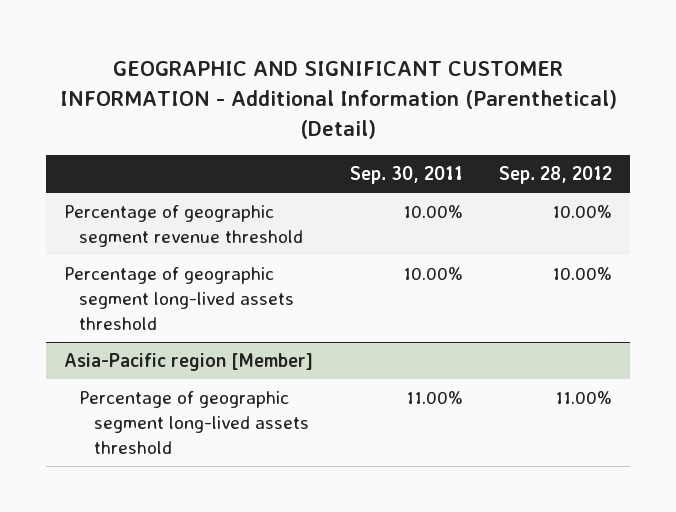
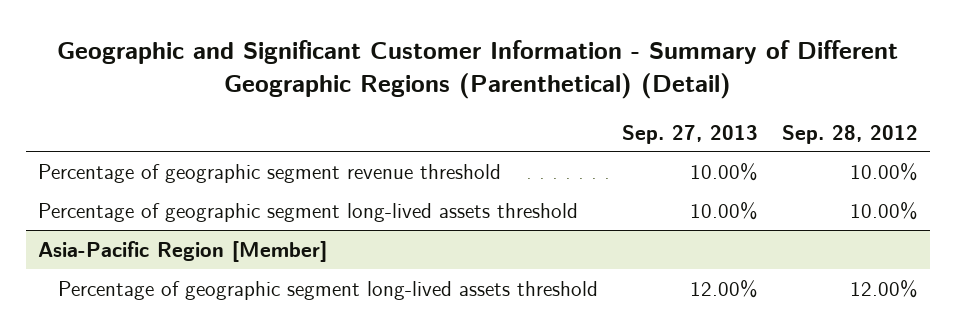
- GEOGRAPHIC AND SIGNIFICANT CUSTOMER INFORMATION - Additional Information (Parenthetical) (Detail)
+ Geographic and Significant Customer Information - Summary of Different Geographic Regions (Parenthetical) (Detail)
- | Sep. 30, 2011 | Sep. 28, 2012
+ | Sep. 27, 2013 | Sep. 28, 2012
- Asia-Pacific region [Member]
- Percentage of geographic segment long-lived assets threshold | 11.00% | 11.00%
+ Asia-Pacific Region [Member]
+ Percentage of geographic segment long-lived assets threshold | 12.00% | 12.00%

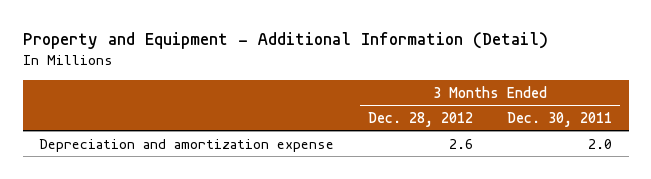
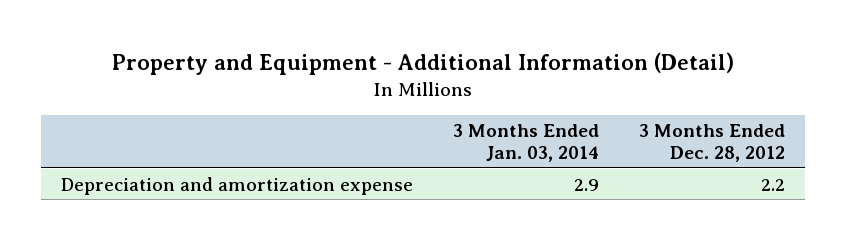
- | 3 Months Ended Dec. 28, 2012 | 3 Months Ended Dec. 30, 2011
+ | 3 Months Ended Jan. 03, 2014 | 3 Months Ended Dec. 28, 2012
- Depreciation and amortization expense | 2.6 | 2.0
+ Depreciation and amortization expense | 2.9 | 2.2

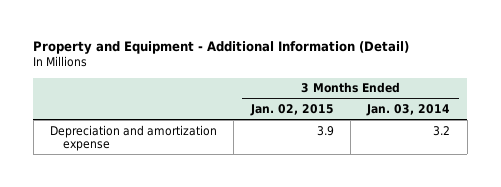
- | 3 Months Ended Jan. 03, 2014 | 3 Months Ended Dec. 28, 2012
+ | 3 Months Ended Jan. 02, 2015 | 3 Months Ended Jan. 03, 2014
- Depreciation and amortization expense | 2.9 | 2.2
+ Depreciation and amortization expense | 3.9 | 3.2

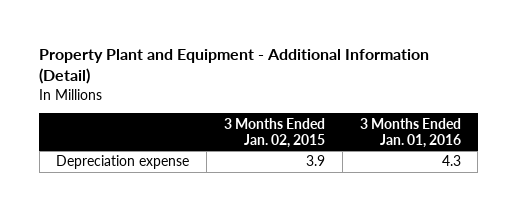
- Property and Equipment - Additional Information (Detail)
+ Property Plant and Equipment - Additional Information (Detail)
- | 3 Months Ended Jan. 02, 2015 | 3 Months Ended Jan. 03, 2014
+ | 3 Months Ended Jan. 02, 2015 | 3 Months Ended Jan. 01, 2016
- Depreciation and amortization expense | 3.9 | 3.2
+ Depreciation expense | 3.9 | 4.3

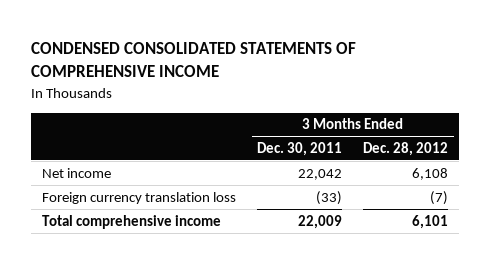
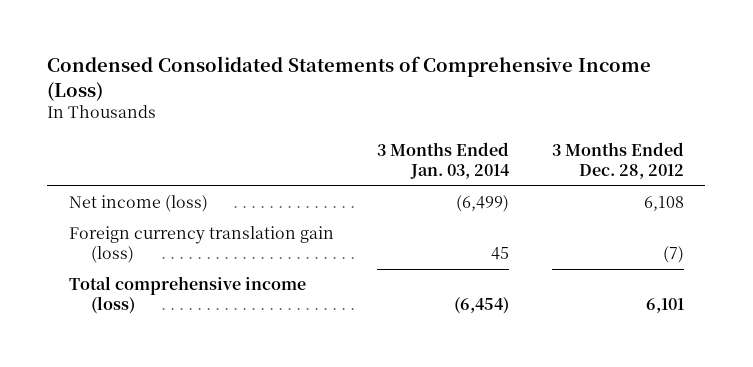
- CONDENSED CONSOLIDATED STATEMENTS OF COMPREHENSIVE INCOME
+ Condensed Consolidated Statements of Comprehensive Income (Loss)
- | 3 Months Ended Dec. 30, 2011 | 3 Months Ended Dec. 28, 2012
+ | 3 Months Ended Jan. 03, 2014 | 3 Months Ended Dec. 28, 2012
- Net income | 22,042 | 6,108
- Foreign currency translation loss | (33) | (7)
- Total comprehensive income | 22,009 | 6,101
+ Net income (loss) | (6,499) | 6,108
+ Foreign currency translation gain (loss) | 45 | (7)
+ Total comprehensive income (loss) | (6,454) | 6,101

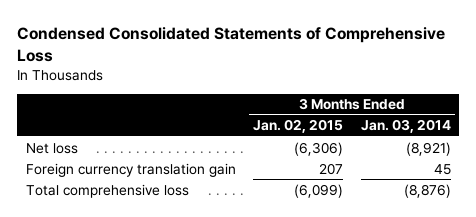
- Condensed Consolidated Statements of Comprehensive Income (Loss)
+ Condensed Consolidated Statements of Comprehensive Loss
- | 3 Months Ended Jan. 03, 2014 | 3 Months Ended Dec. 28, 2012
+ | 3 Months Ended Jan. 02, 2015 | 3 Months Ended Jan. 03, 2014
- Net income (loss) | (6,499) | 6,108
- Foreign currency translation gain (loss) | 45 | (7)
- Total comprehensive income (loss) | (6,454) | 6,101
+ Net loss | (6,306) | (8,921)
+ Foreign currency translation gain | 207 | 45
+ Total comprehensive loss | (6,099) | (8,876)

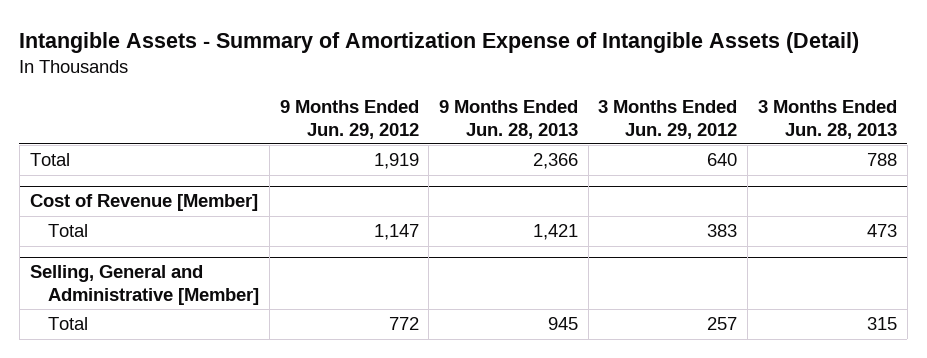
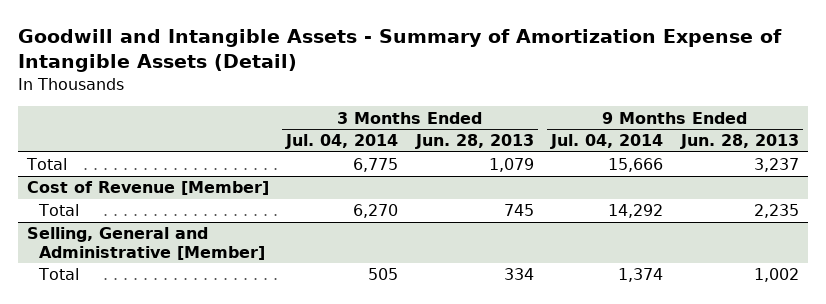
- Intangible Assets - Summary of Amortization Expense of Intangible Assets (Detail)
+ Goodwill and Intangible Assets - Summary of Amortization Expense of Intangible Assets (Detail)
- | 9 Months Ended Jun. 29, 2012 | 9 Months Ended Jun. 28, 2013 | 3 Months Ended Jun. 29, 2012 | 3 Months Ended Jun. 28, 2013
+ | 3 Months Ended Jul. 04, 2014 | 3 Months Ended Jun. 28, 2013 | 9 Months Ended Jul. 04, 2014 | 9 Months Ended Jun. 28, 2013
- Total | 1,919 | 2,366 | 640 | 788
+ Total | 6,775 | 1,079 | 15,666 | 3,237
@ Cost of Revenue [Member]
- Total | 1,147 | 1,421 | 383 | 473
+ Total | 6,270 | 745 | 14,292 | 2,235
@ Selling, General and Administrative [Member]
- Total | 772 | 945 | 257 | 315
+ Total | 505 | 334 | 1,374 | 1,002

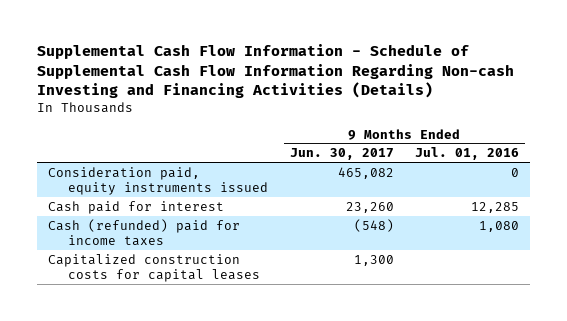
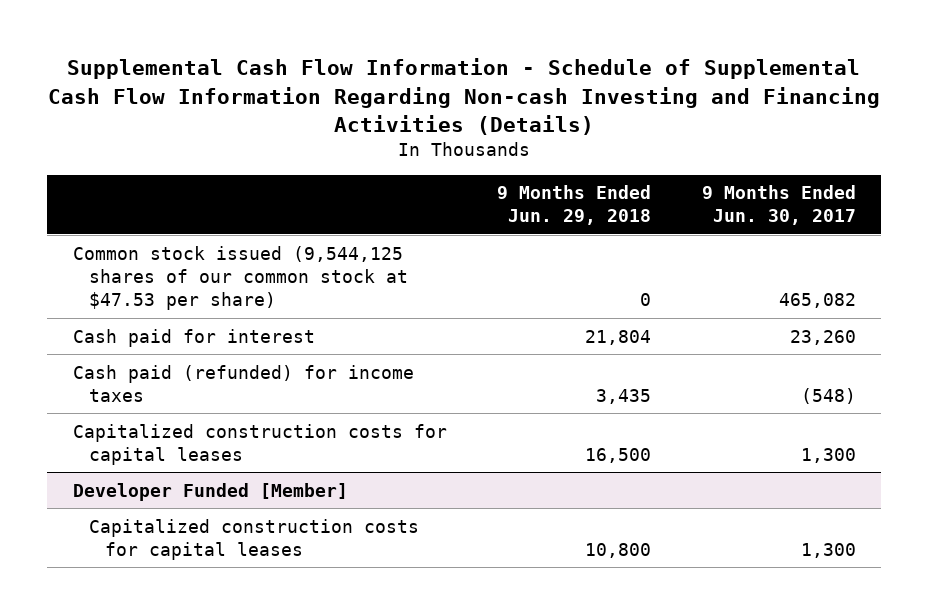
- | 9 Months Ended Jun. 30, 2017 | 9 Months Ended Jul. 01, 2016
+ | 9 Months Ended Jun. 29, 2018 | 9 Months Ended Jun. 30, 2017
- Consideration paid, equity instruments issued | 465,082 | 0
+ Common stock issued (9,544,125 shares of our common stock at $47.53 per share) | 0 | 465,082
- Cash (refunded) paid for income taxes | (548) | 1,080
+ Cash paid (refunded) for income taxes | 3,435 | (548)
+ Developer Funded [Member]
+ Capitalized construction costs for capital leases | 10,800 | 1,300

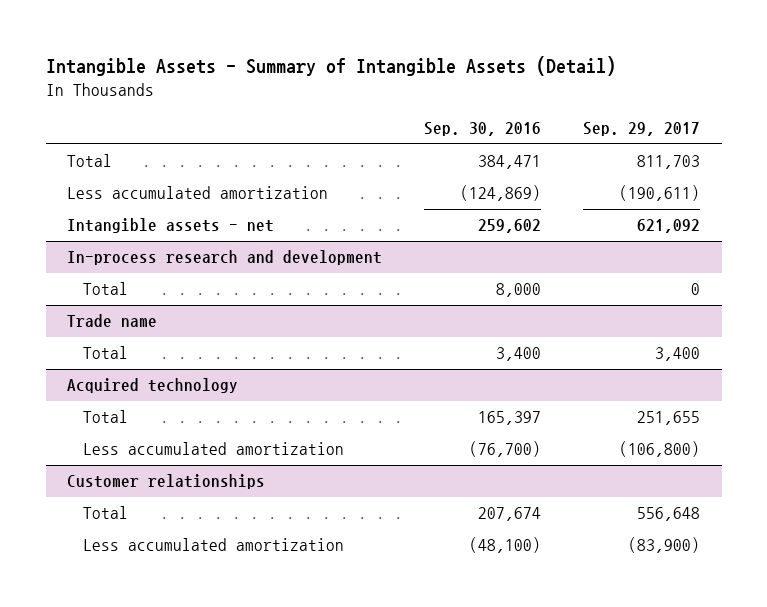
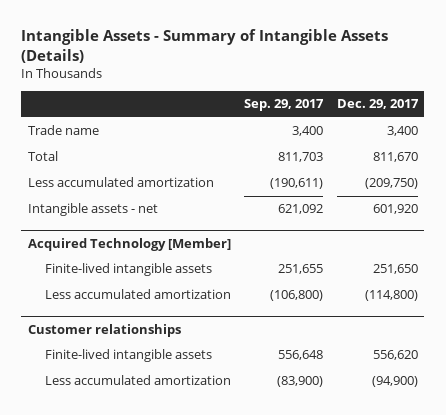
- Intangible Assets - Summary of Intangible Assets (Detail)
+ Intangible Assets - Summary of Intangible Assets (Details)
- | Sep. 30, 2016 | Sep. 29, 2017
+ | Sep. 29, 2017 | Dec. 29, 2017
+ Trade name | 3,400 | 3,400
- In-process research and development
- Total | 8,000 | 0
- Trade name
- Total | 3,400 | 3,400
- Acquired technology
- Total | 165,397 | 251,655
+ Acquired Technology [Member]
+ Finite-lived intangible assets | 251,655 | 251,650
@ Customer relationships
- Total | 207,674 | 556,648
+ Finite-lived intangible assets | 556,648 | 556,620

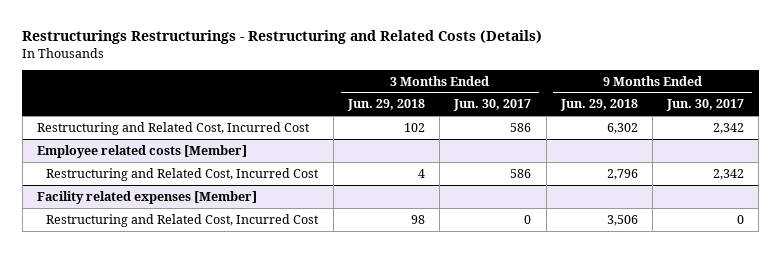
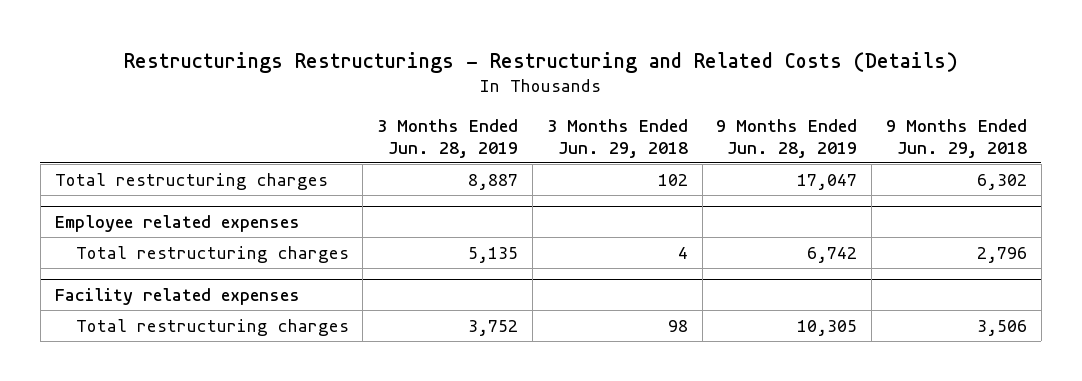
- | 3 Months Ended Jun. 29, 2018 | 3 Months Ended Jun. 30, 2017 | 9 Months Ended Jun. 29, 2018 | 9 Months Ended Jun. 30, 2017
+ | 3 Months Ended Jun. 28, 2019 | 3 Months Ended Jun. 29, 2018 | 9 Months Ended Jun. 28, 2019 | 9 Months Ended Jun. 29, 2018
- Restructuring and Related Cost, Incurred Cost | 102 | 586 | 6,302 | 2,342
- Employee related costs [Member]
- Restructuring and Related Cost, Incurred Cost | 4 | 586 | 2,796 | 2,342
- Facility related expenses [Member]
- Restructuring and Related Cost, Incurred Cost | 98 | 0 | 3,506 | 0
+ Total restructuring charges | 8,887 | 102 | 17,047 | 6,302
+ Employee related expenses
+ Total restructuring charges | 5,135 | 4 | 6,742 | 2,796
+ Facility related expenses
+ Total restructuring charges | 3,752 | 98 | 10,305 | 3,506

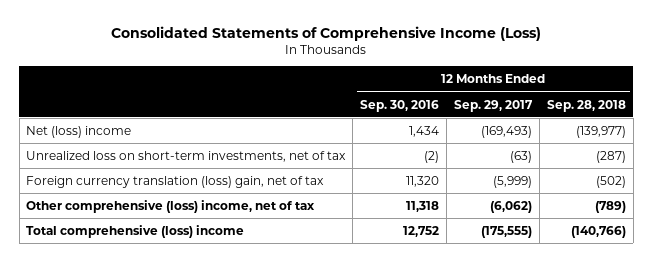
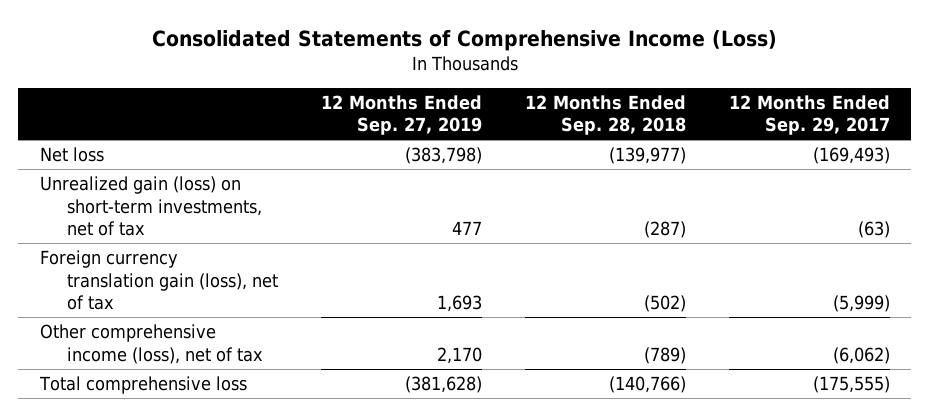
- | 12 Months Ended Sep. 30, 2016 | 12 Months Ended Sep. 29, 2017 | 12 Months Ended Sep. 28, 2018
+ | 12 Months Ended Sep. 27, 2019 | 12 Months Ended Sep. 28, 2018 | 12 Months Ended Sep. 29, 2017
- Net (loss) income | 1,434 | (169,493) | (139,977)
- Unrealized loss on short-term investments, net of tax | (2) | (63) | (287)
- Foreign currency translation (loss) gain, net of tax | 11,320 | (5,999) | (502)
- Other comprehensive (loss) income, net of tax | 11,318 | (6,062) | (789)
- Total comprehensive (loss) income | 12,752 | (175,555) | (140,766)
+ Net loss | (383,798) | (139,977) | (169,493)
+ Unrealized gain (loss) on short-term investments, net of tax | 477 | (287) | (63)
+ Foreign currency translation gain (loss), net of tax | 1,693 | (502) | (5,999)
+ Other comprehensive income (loss), net of tax | 2,170 | (789) | (6,062)
+ Total comprehensive loss | (381,628) | (140,766) | (175,555)

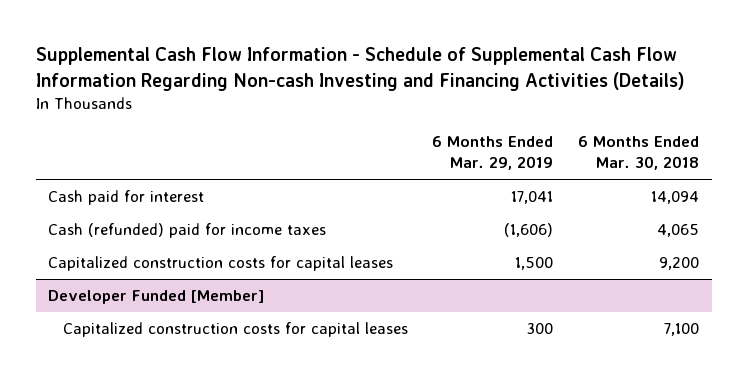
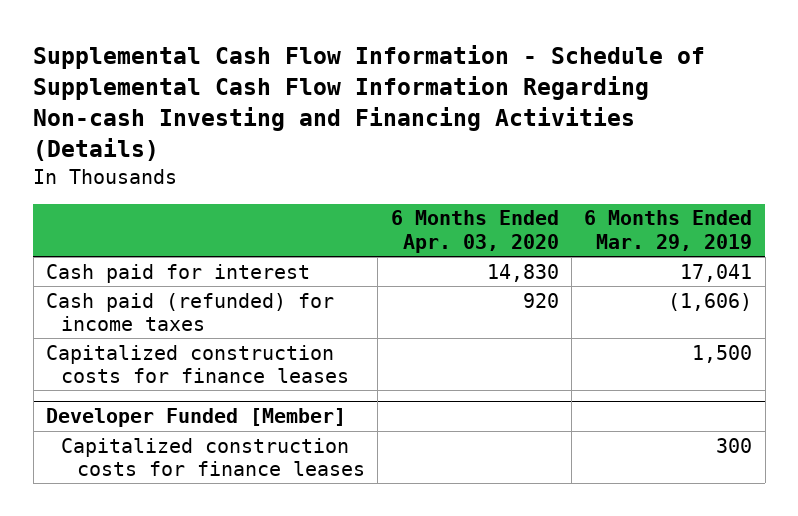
- | 6 Months Ended Mar. 29, 2019 | 6 Months Ended Mar. 30, 2018
+ | 6 Months Ended Apr. 03, 2020 | 6 Months Ended Mar. 29, 2019
- Cash (refunded) paid for income taxes | (1,606) | 4,065
- Capitalized construction costs for capital leases | 1,500 | 9,200
+ Cash paid (refunded) for income taxes | 920 | (1,606)
+ Capitalized construction costs for finance leases | | 1,500
@ Developer Funded [Member]
- Capitalized construction costs for capital leases | 300 | 7,100
+ Capitalized construction costs for finance leases | | 300

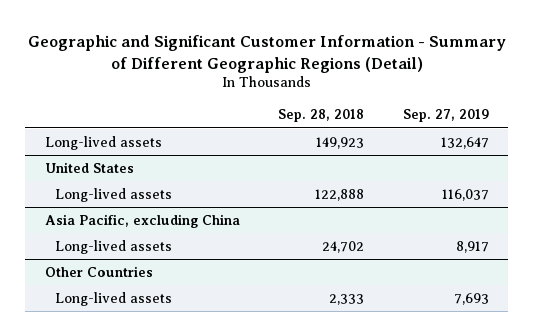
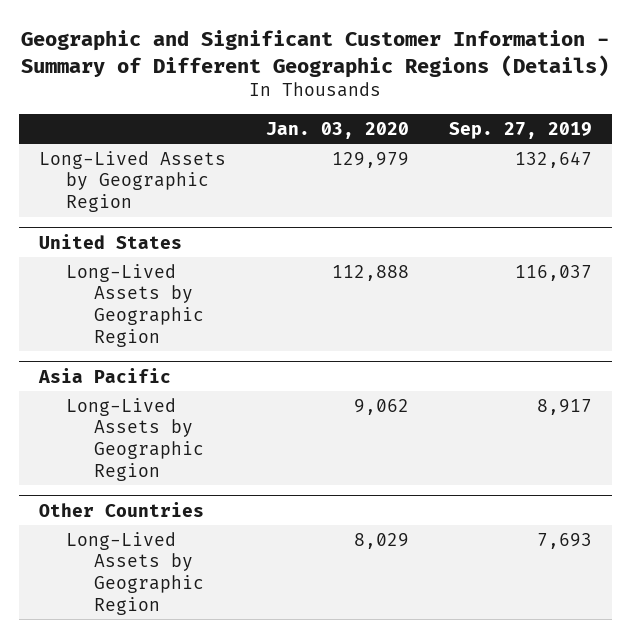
- Geographic and Significant Customer Information - Summary of Different Geographic Regions (Detail)
+ Geographic and Significant Customer Information - Summary of Different Geographic Regions (Details)
- | Sep. 28, 2018 | Sep. 27, 2019
+ | Jan. 03, 2020 | Sep. 27, 2019
- Long-lived assets | 149,923 | 132,647
+ Long-Lived Assets by Geographic Region | 129,979 | 132,647
@ United States
- Long-lived assets | 122,888 | 116,037
- Asia Pacific, excluding China
- Long-lived assets | 24,702 | 8,917
@ United States
+ Long-Lived Assets by Geographic Region | 112,888 | 116,037
+ Asia Pacific
+ Long-Lived Assets by Geographic Region | 9,062 | 8,917
@ Other Countries
- Long-lived assets | 2,333 | 7,693
+ Long-Lived Assets by Geographic Region | 8,029 | 7,693

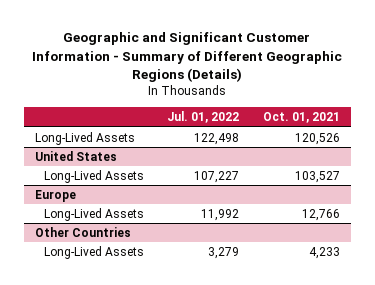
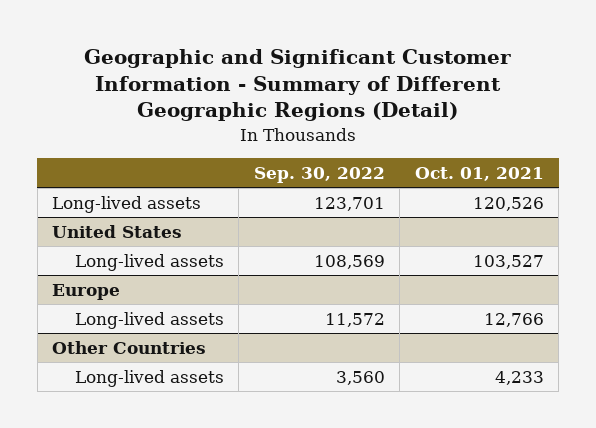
- Geographic and Significant Customer Information - Summary of Different Geographic Regions (Details)
+ Geographic and Significant Customer Information - Summary of Different Geographic Regions (Detail)
- | Jul. 01, 2022 | Oct. 01, 2021
+ | Sep. 30, 2022 | Oct. 01, 2021
- Long-Lived Assets | 122,498 | 120,526
+ Long-lived assets | 123,701 | 120,526
@ United States
- Long-Lived Assets | 107,227 | 103,527
+ Long-lived assets | 108,569 | 103,527
@ Europe
- Long-Lived Assets | 11,992 | 12,766
+ Long-lived assets | 11,572 | 12,766
@ Other Countries
- Long-Lived Assets | 3,279 | 4,233
+ Long-lived assets | 3,560 | 4,233

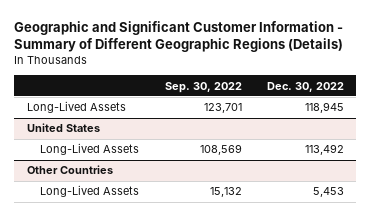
- Geographic and Significant Customer Information - Summary of Different Geographic Regions (Detail)
+ Geographic and Significant Customer Information - Summary of Different Geographic Regions (Details)
- | Sep. 30, 2022 | Oct. 01, 2021
+ | Sep. 30, 2022 | Dec. 30, 2022
- Long-lived assets | 123,701 | 120,526
+ Long-Lived Assets | 123,701 | 118,945
@ United States
- Long-lived assets | 108,569 | 103,527
- Europe
- Long-lived assets | 11,572 | 12,766
@ United States
+ Long-Lived Assets | 108,569 | 113,492
@ Other Countries
- Long-lived assets | 3,560 | 4,233
+ Long-Lived Assets | 15,132 | 5,453

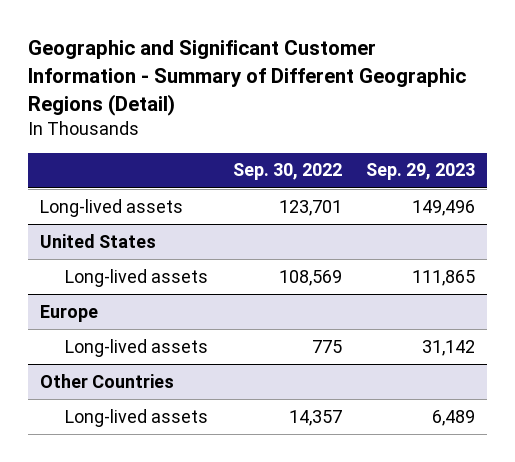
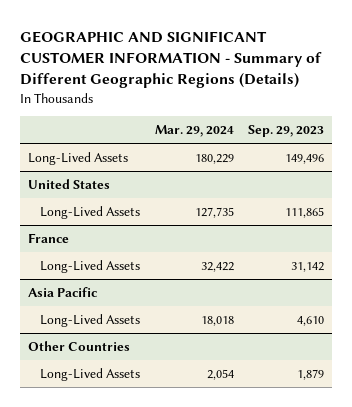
- Geographic and Significant Customer Information - Summary of Different Geographic Regions (Detail)
+ GEOGRAPHIC AND SIGNIFICANT CUSTOMER INFORMATION - Summary of Different Geographic Regions (Details)
- | Sep. 30, 2022 | Sep. 29, 2023
+ | Mar. 29, 2024 | Sep. 29, 2023
- Long-lived assets | 123,701 | 149,496
+ Long-Lived Assets | 180,229 | 149,496
@ United States
- Long-lived assets | 108,569 | 111,865
- Europe
- Long-lived assets | 775 | 31,142
@ United States
+ Long-Lived Assets | 127,735 | 111,865
+ France
+ Long-Lived Assets | 32,422 | 31,142
+ Asia Pacific
+ Long-Lived Assets | 18,018 | 4,610
@ Other Countries
- Long-lived assets | 14,357 | 6,489
+ Long-Lived Assets | 2,054 | 1,879

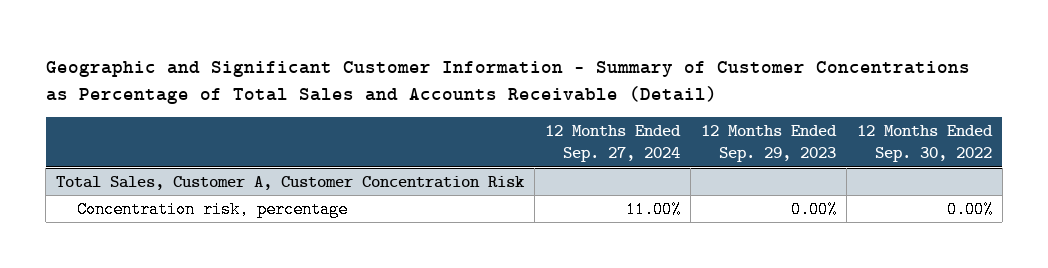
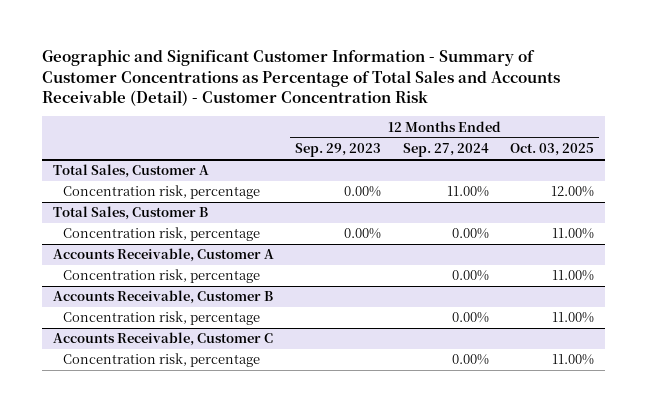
- Geographic and Significant Customer Information - Summary of Customer Concentrations as Percentage of Total Sales and Accounts Receivable (Detail)
+ Geographic and Significant Customer Information - Summary of Customer Concentrations as Percentage of Total Sales and Accounts Receivable (Detail) - Customer Concentration Risk
- | 12 Months Ended Sep. 27, 2024 | 12 Months Ended Sep. 29, 2023 | 12 Months Ended Sep. 30, 2022
+ | 12 Months Ended Sep. 29, 2023 | 12 Months Ended Sep. 27, 2024 | 12 Months Ended Oct. 03, 2025
- Total Sales, Customer A, Customer Concentration Risk
+ Total Sales, Customer A
+ Total Sales, Customer B
+ Concentration risk, percentage | 0.00% | 0.00% | 11.00%
+ Accounts Receivable, Customer A
+ Concentration risk, percentage | | 0.00% | 11.00%
+ Accounts Receivable, Customer B
+ Concentration risk, percentage | | 0.00% | 11.00%
+ Accounts Receivable, Customer C
+ Concentration risk, percentage | | 0.00% | 11.00%

